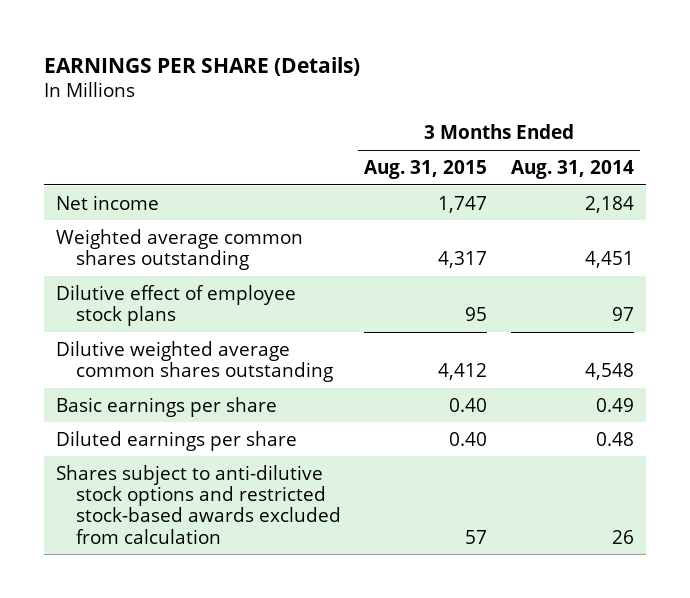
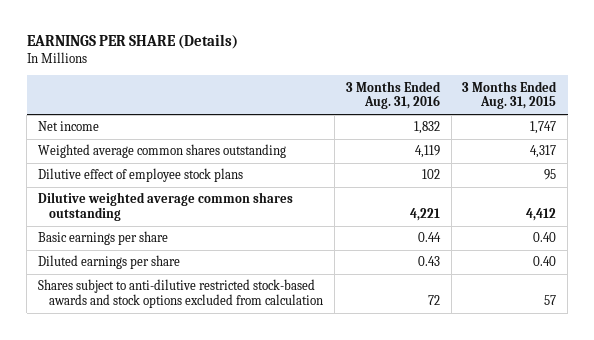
- | 3 Months Ended Aug. 31, 2015 | 3 Months Ended Aug. 31, 2014
+ | 3 Months Ended Aug. 31, 2016 | 3 Months Ended Aug. 31, 2015
- Shares subject to anti-dilutive stock options and restricted stock-based awards excluded from calculation | 57 | 26
+ Shares subject to anti-dilutive restricted stock-based awards and stock options excluded from calculation | 72 | 57

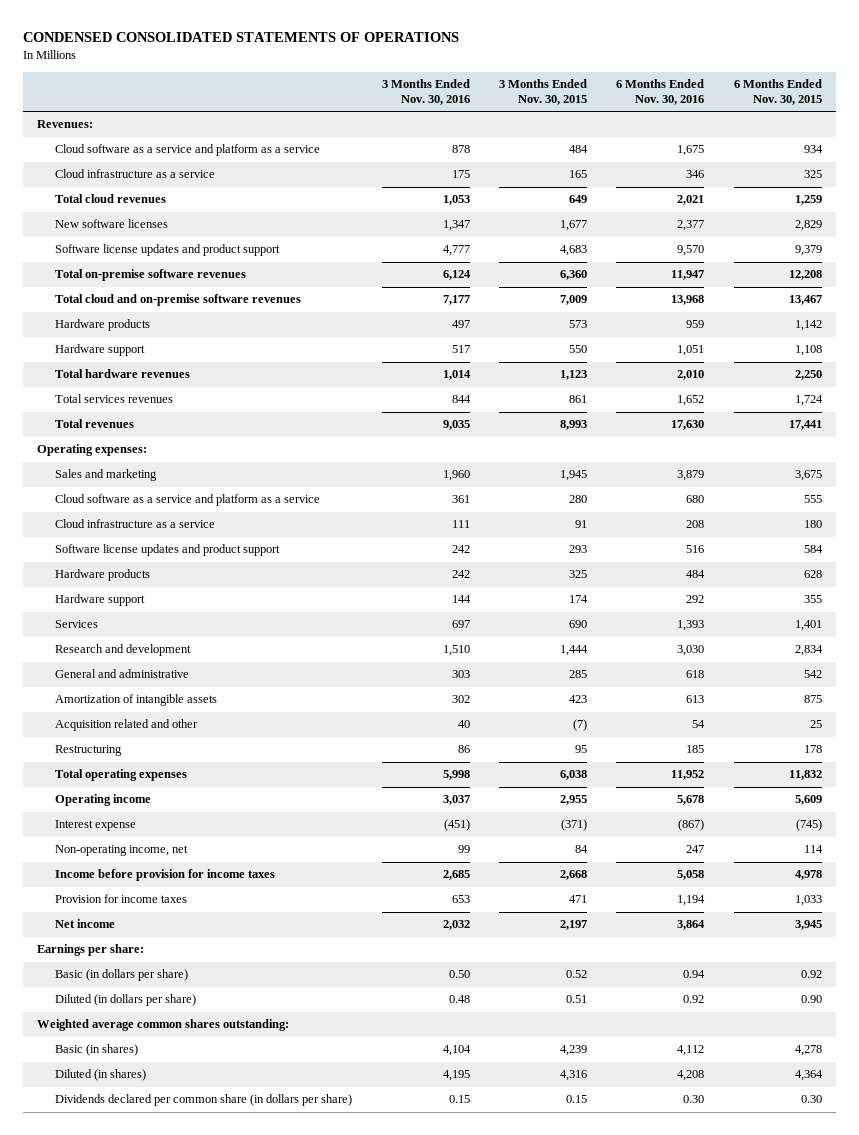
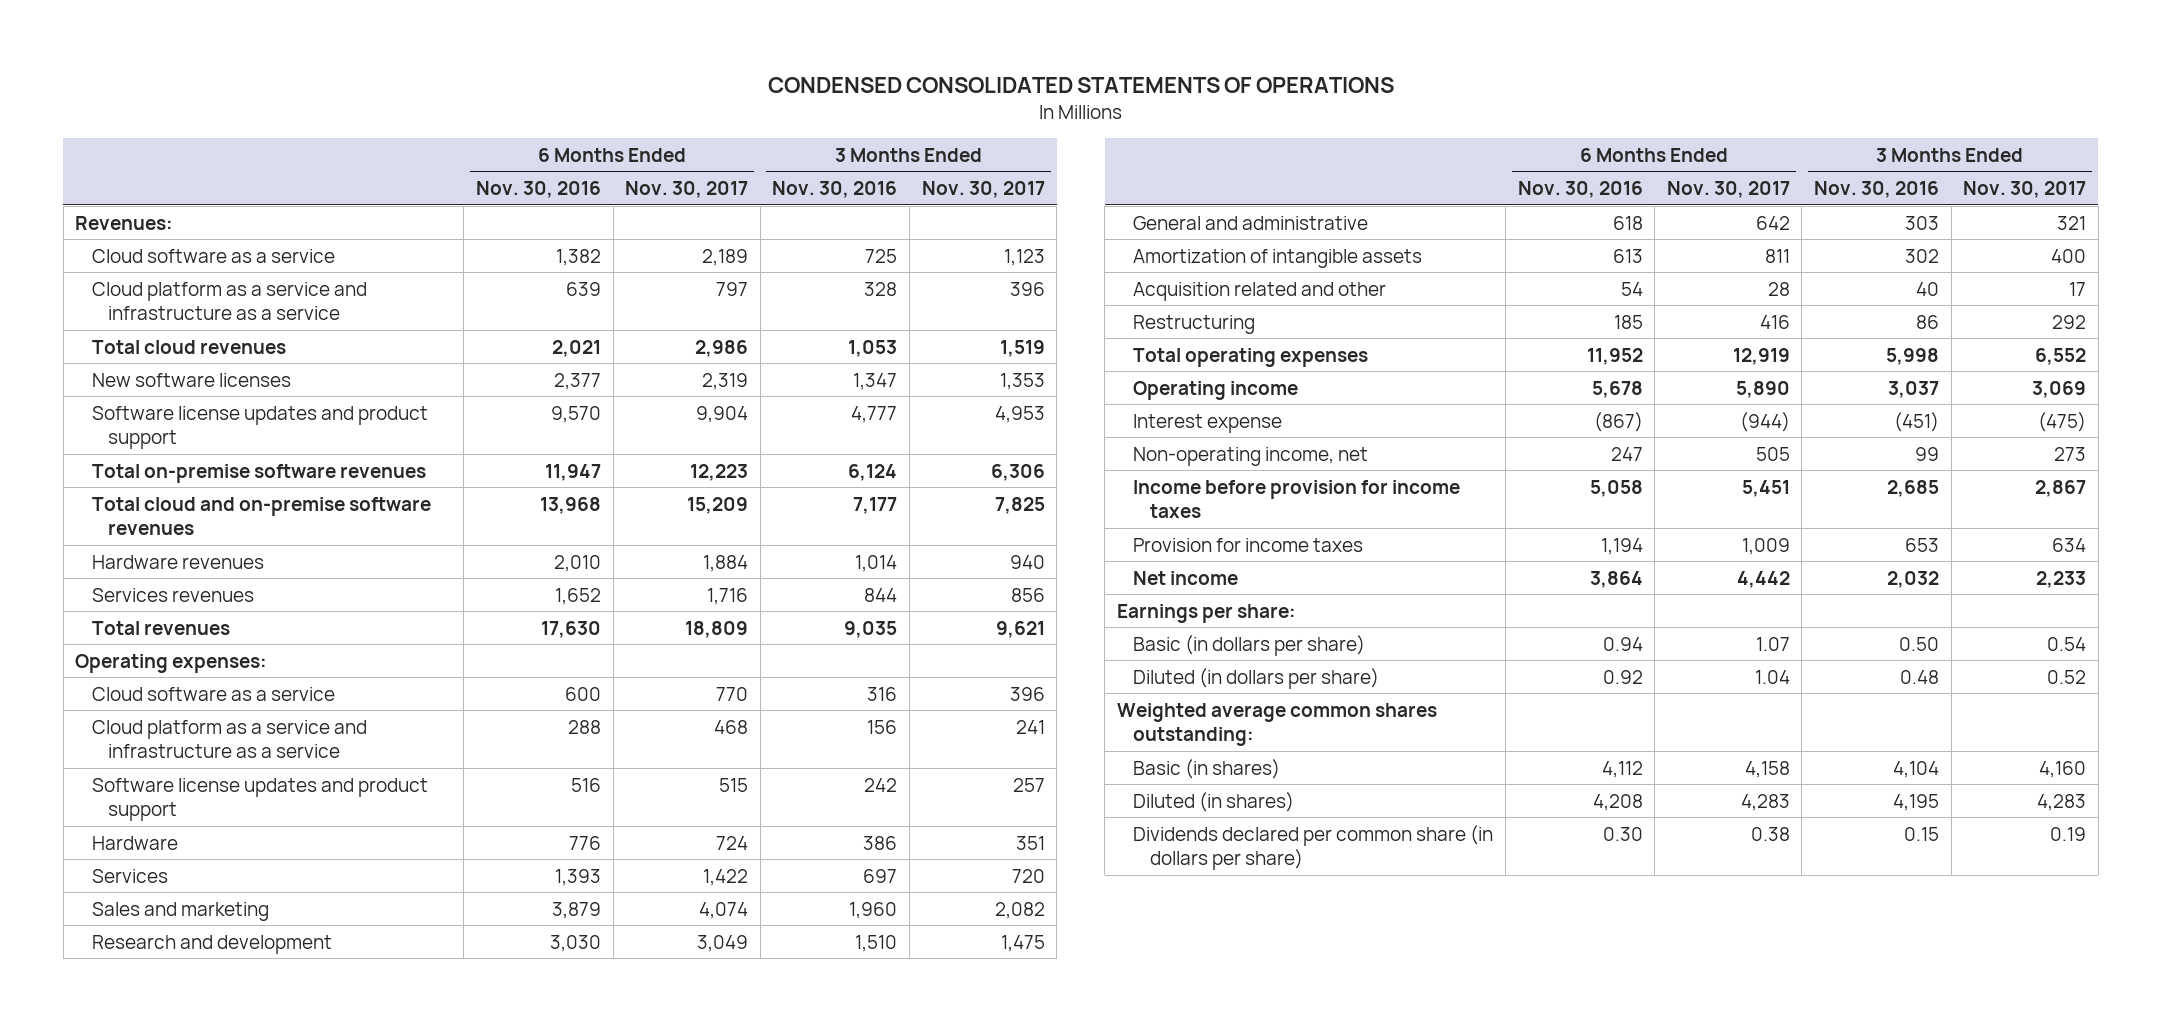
- | 3 Months Ended Nov. 30, 2016 | 3 Months Ended Nov. 30, 2015 | 6 Months Ended Nov. 30, 2016 | 6 Months Ended Nov. 30, 2015
+ | 6 Months Ended Nov. 30, 2016 | 6 Months Ended Nov. 30, 2017 | 3 Months Ended Nov. 30, 2016 | 3 Months Ended Nov. 30, 2017
- Cloud software as a service and platform as a service | 878 | 484 | 1,675 | 934
- Cloud infrastructure as a service | 175 | 165 | 346 | 325
+ Cloud software as a service | 1,382 | 2,189 | 725 | 1,123
+ Cloud platform as a service and infrastructure as a service | 639 | 797 | 328 | 396
- Hardware products | 497 | 573 | 959 | 1,142
- Hardware support | 517 | 550 | 1,051 | 1,108
- Total hardware revenues | 1,014 | 1,123 | 2,010 | 2,250
- Total services revenues | 844 | 861 | 1,652 | 1,724
+ Hardware revenues | 2,010 | 1,884 | 1,014 | 940
+ Services revenues | 1,652 | 1,716 | 844 | 856
- Cloud software as a service and platform as a service | 361 | 280 | 680 | 555
- Cloud infrastructure as a service | 111 | 91 | 208 | 180
+ Cloud software as a service | 600 | 770 | 316 | 396
+ Cloud platform as a service and infrastructure as a service | 288 | 468 | 156 | 241
- Hardware products | 242 | 325 | 484 | 628
- Hardware support | 144 | 174 | 292 | 355
+ Hardware | 776 | 724 | 386 | 351
moved down: Sales and marketing | 3,879 | 4,074 | 1,960 | 2,082

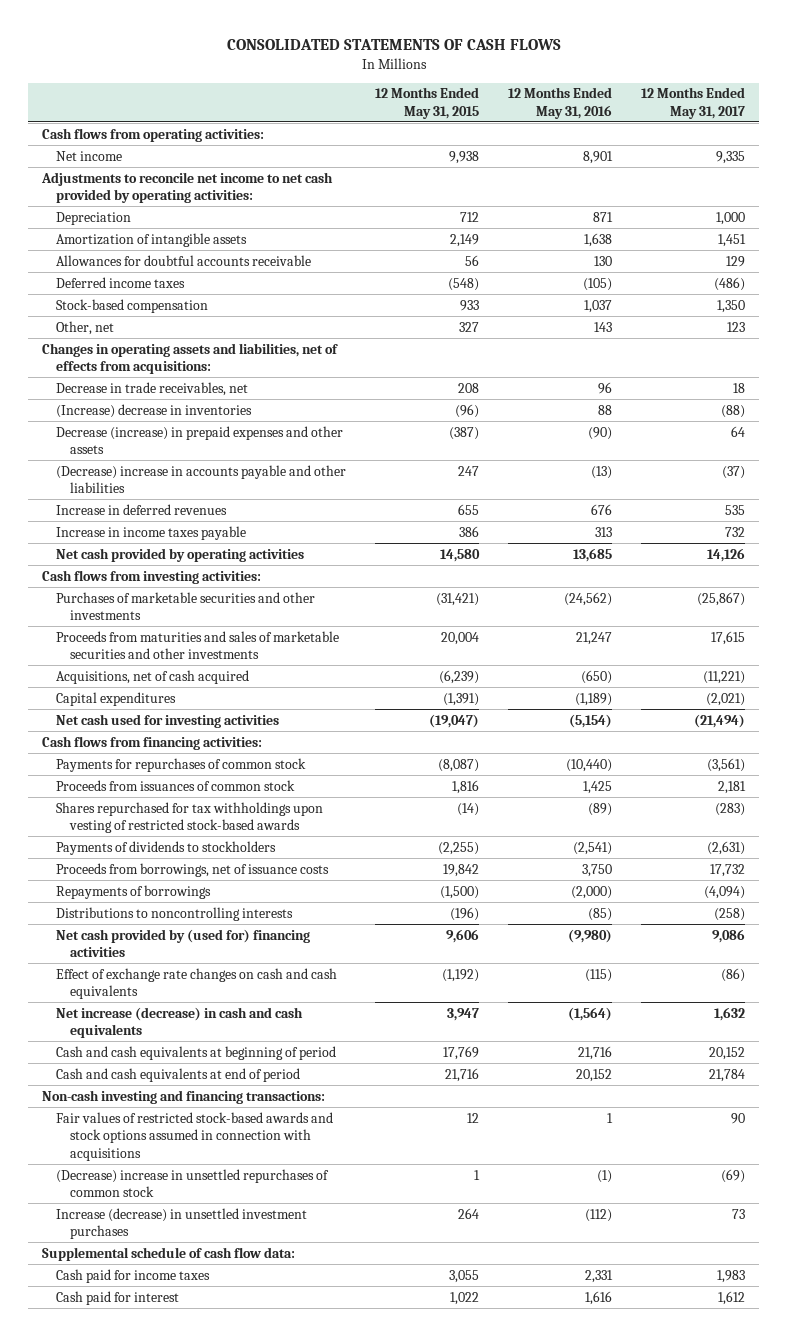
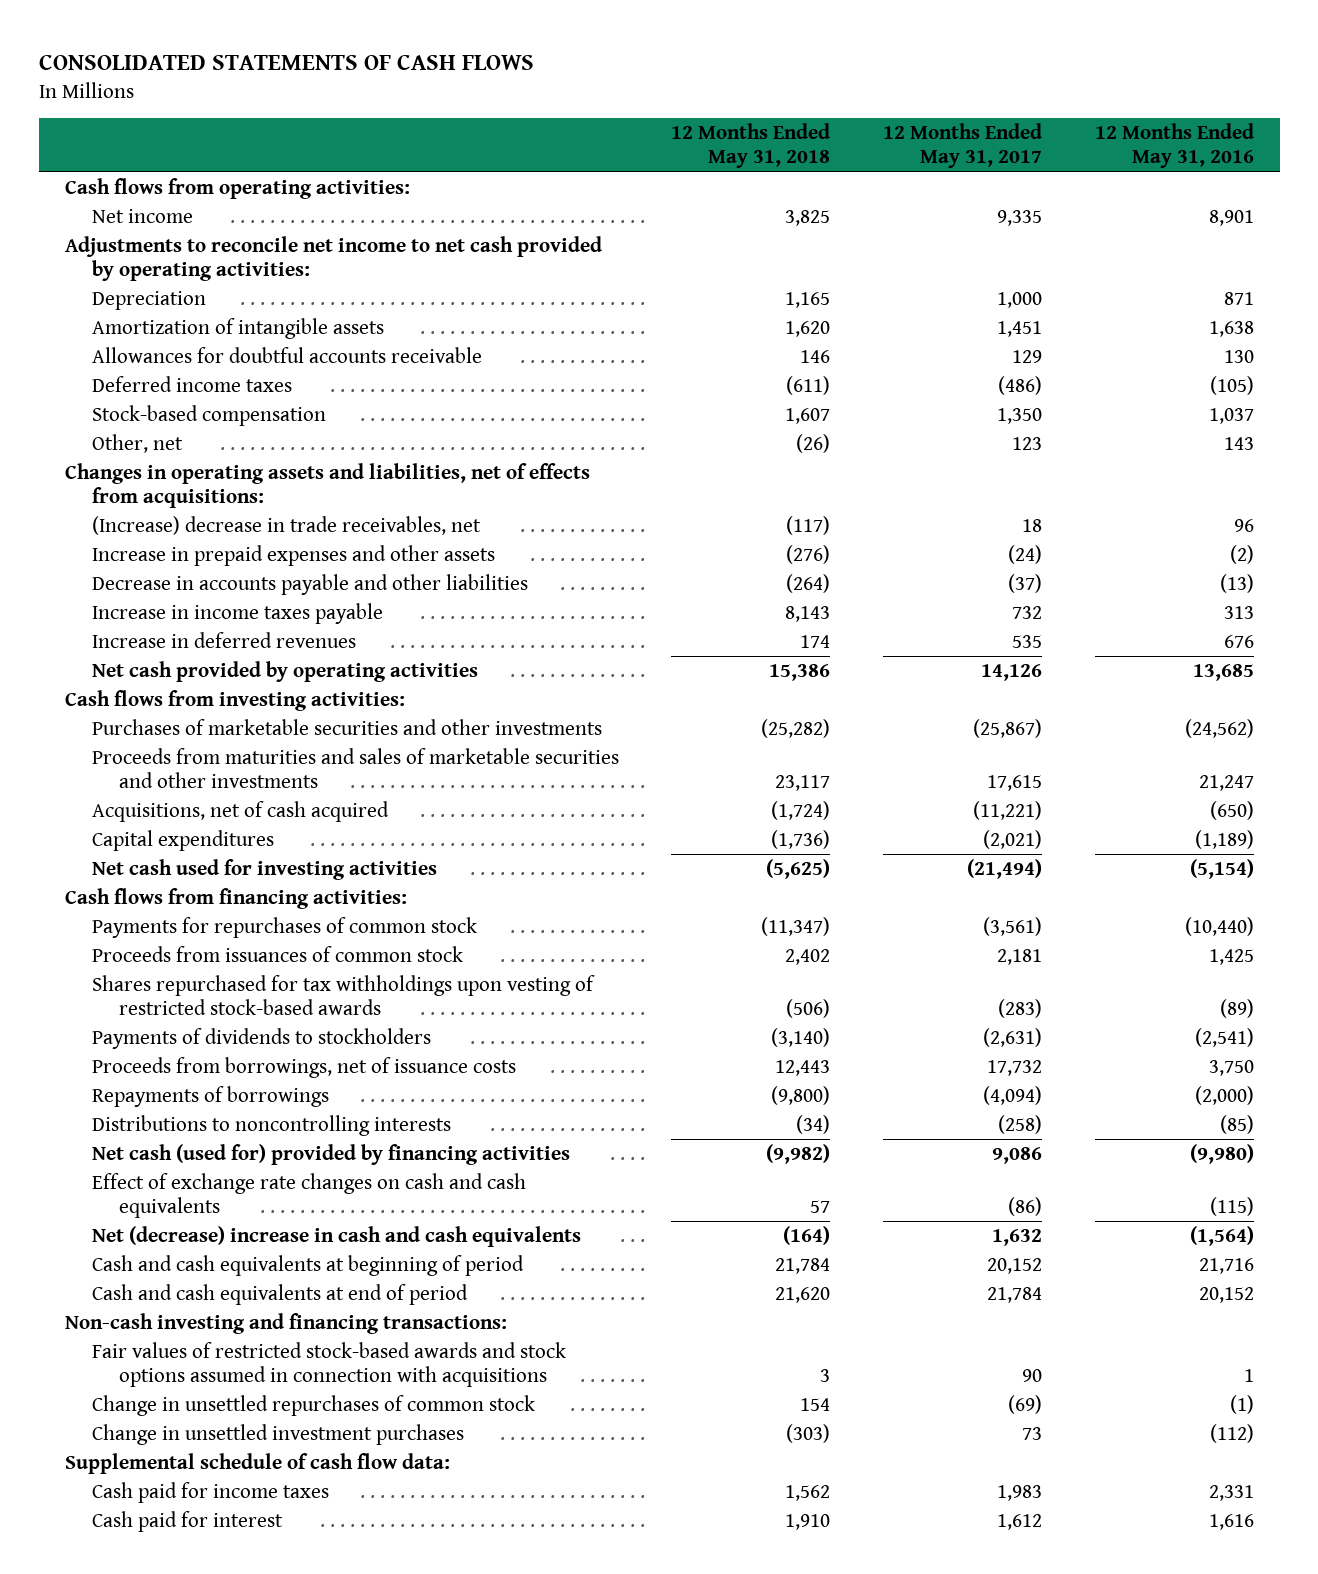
- | 12 Months Ended May 31, 2015 | 12 Months Ended May 31, 2016 | 12 Months Ended May 31, 2017
+ | 12 Months Ended May 31, 2018 | 12 Months Ended May 31, 2017 | 12 Months Ended May 31, 2016
- Decrease in trade receivables, net | 208 | 96 | 18
- (Increase) decrease in inventories | (96) | 88 | (88)
- Decrease (increase) in prepaid expenses and other assets | (387) | (90) | 64
- (Decrease) increase in accounts payable and other liabilities | 247 | (13) | (37)
+ (Increase) decrease in trade receivables, net | (117) | 18 | 96
+ Increase in prepaid expenses and other assets | (276) | (24) | (2)
+ Decrease in accounts payable and other liabilities | (264) | (37) | (13)
moved down: Increase in deferred revenues | 174 | 535 | 676
- Net cash provided by (used for) financing activities | 9,606 | (9,980) | 9,086
+ Net cash (used for) provided by financing activities | (9,982) | 9,086 | (9,980)
- Net increase (decrease) in cash and cash equivalents | 3,947 | (1,564) | 1,632
+ Net (decrease) increase in cash and cash equivalents | (164) | 1,632 | (1,564)
- (Decrease) increase in unsettled repurchases of common stock | 1 | (1) | (69)
- Increase (decrease) in unsettled investment purchases | 264 | (112) | 73
+ Change in unsettled repurchases of common stock | 154 | (69) | (1)
+ Change in unsettled investment purchases | (303) | 73 | (112)

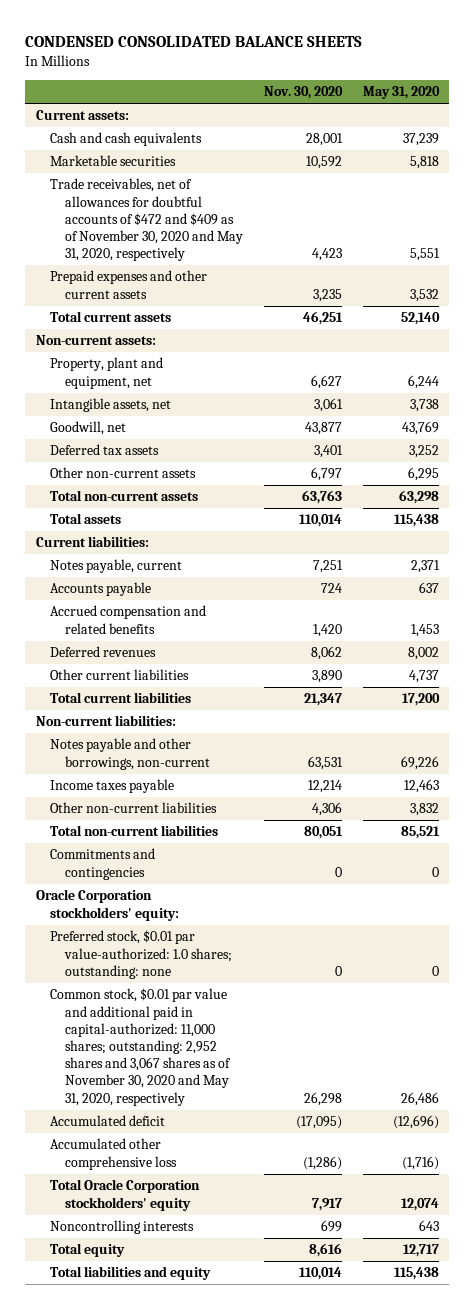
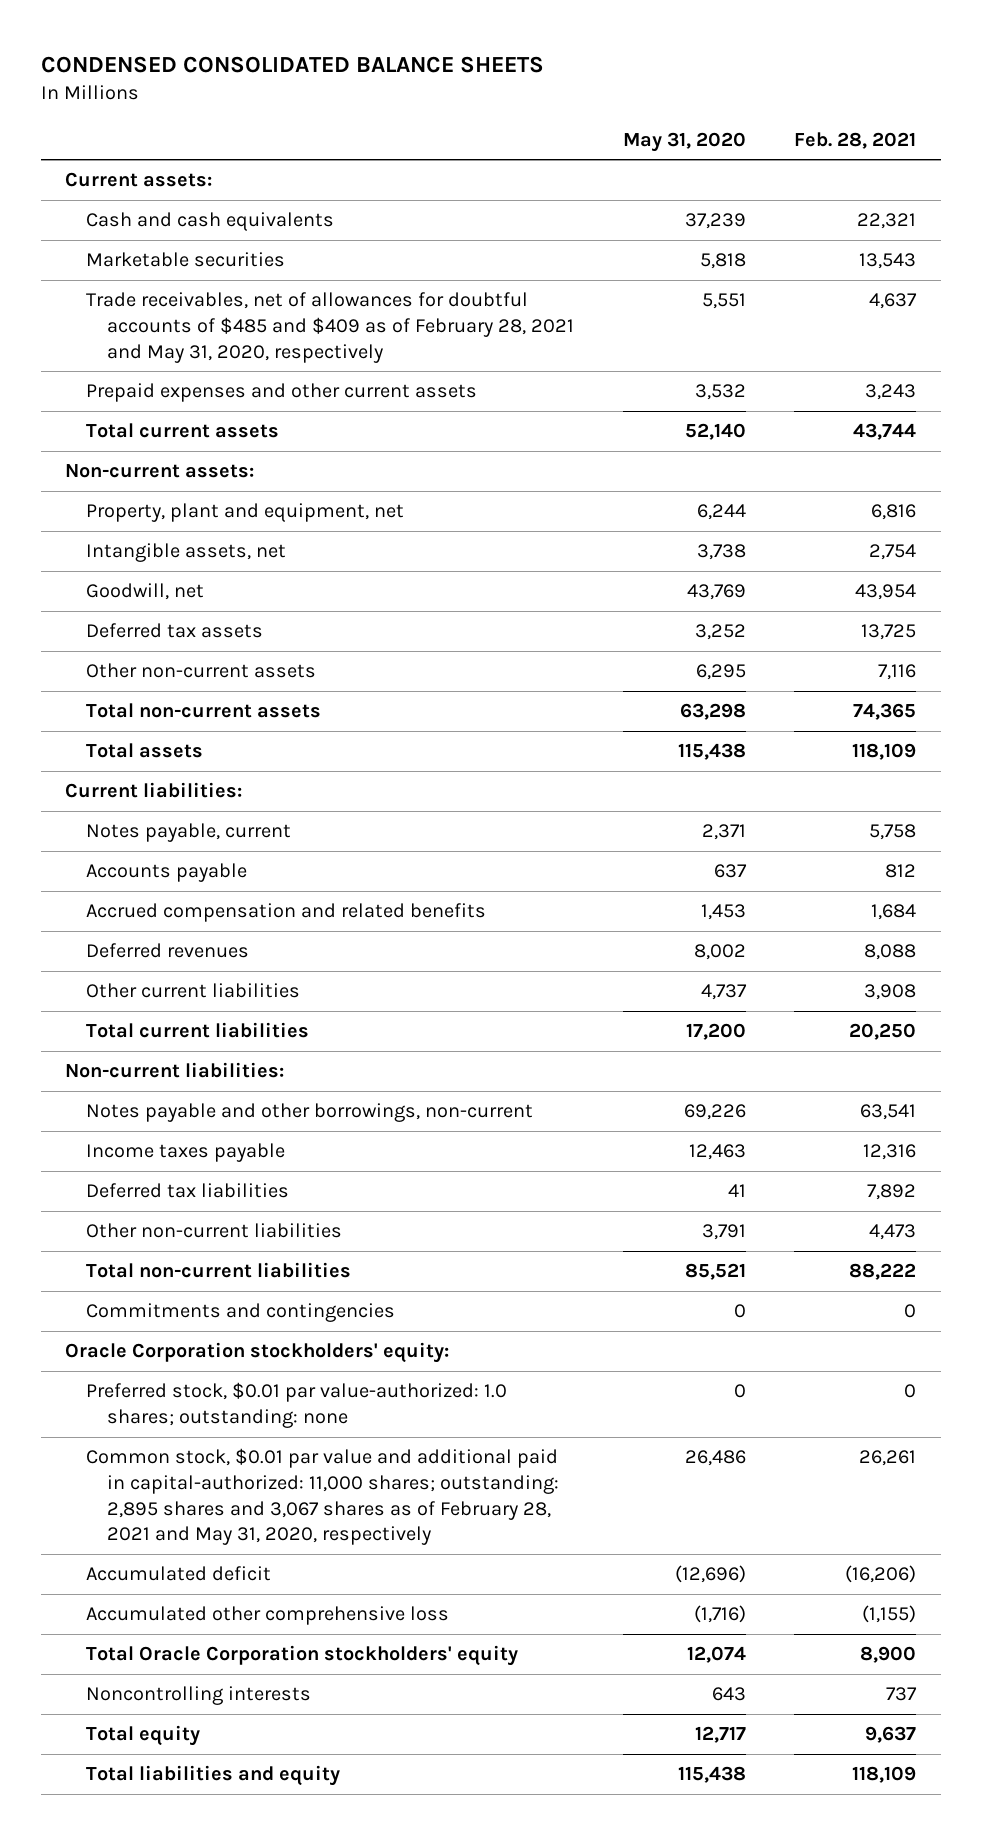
- | Nov. 30, 2020 | May 31, 2020
+ | May 31, 2020 | Feb. 28, 2021
- Trade receivables, net of allowances for doubtful accounts of $472 and $409 as of November 30, 2020 and May 31, 2020, respectively | 4,423 | 5,551
+ Trade receivables, net of allowances for doubtful accounts of $485 and $409 as of February 28, 2021 and May 31, 2020, respectively | 5,551 | 4,637
- Other non-current liabilities | 4,306 | 3,832
+ Deferred tax liabilities | 41 | 7,892
+ Other non-current liabilities | 3,791 | 4,473
- Common stock, $0.01 par value and additional paid in capital-authorized: 11,000 shares; outstanding: 2,952 shares and 3,067 shares as of November 30, 2020 and May 31, 2020, respectively | 26,298 | 26,486
+ Common stock, $0.01 par value and additional paid in capital-authorized: 11,000 shares; outstanding: 2,895 shares and 3,067 shares as of February 28, 2021 and May 31, 2020, respectively | 26,486 | 26,261

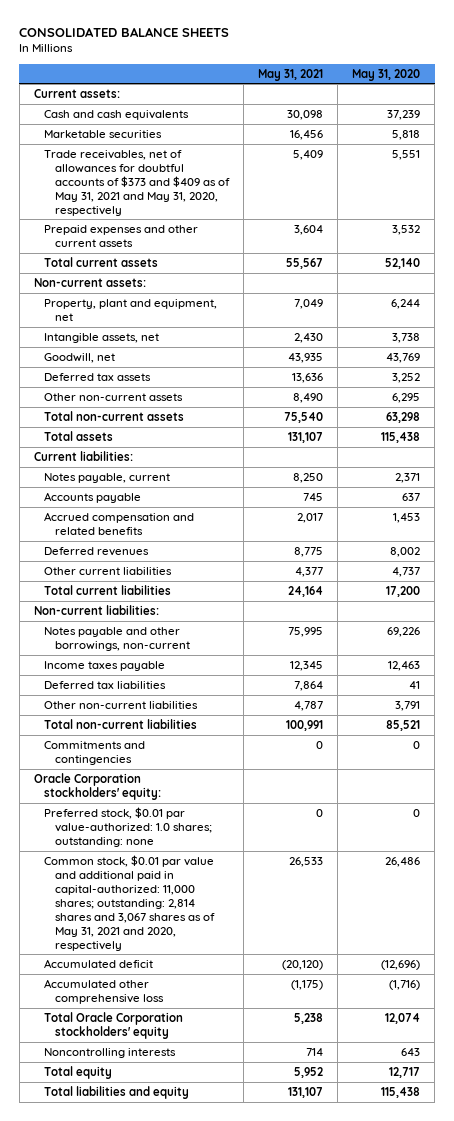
- CONDENSED CONSOLIDATED BALANCE SHEETS
+ CONSOLIDATED BALANCE SHEETS
- | May 31, 2020 | Feb. 28, 2021
+ | May 31, 2021 | May 31, 2020
- Trade receivables, net of allowances for doubtful accounts of $485 and $409 as of February 28, 2021 and May 31, 2020, respectively | 5,551 | 4,637
+ Trade receivables, net of allowances for doubtful accounts of $373 and $409 as of May 31, 2021 and May 31, 2020, respectively | 5,409 | 5,551
- Common stock, $0.01 par value and additional paid in capital-authorized: 11,000 shares; outstanding: 2,895 shares and 3,067 shares as of February 28, 2021 and May 31, 2020, respectively | 26,486 | 26,261
+ Common stock, $0.01 par value and additional paid in capital-authorized: 11,000 shares; outstanding: 2,814 shares and 3,067 shares as of May 31, 2021 and 2020, respectively | 26,533 | 26,486

